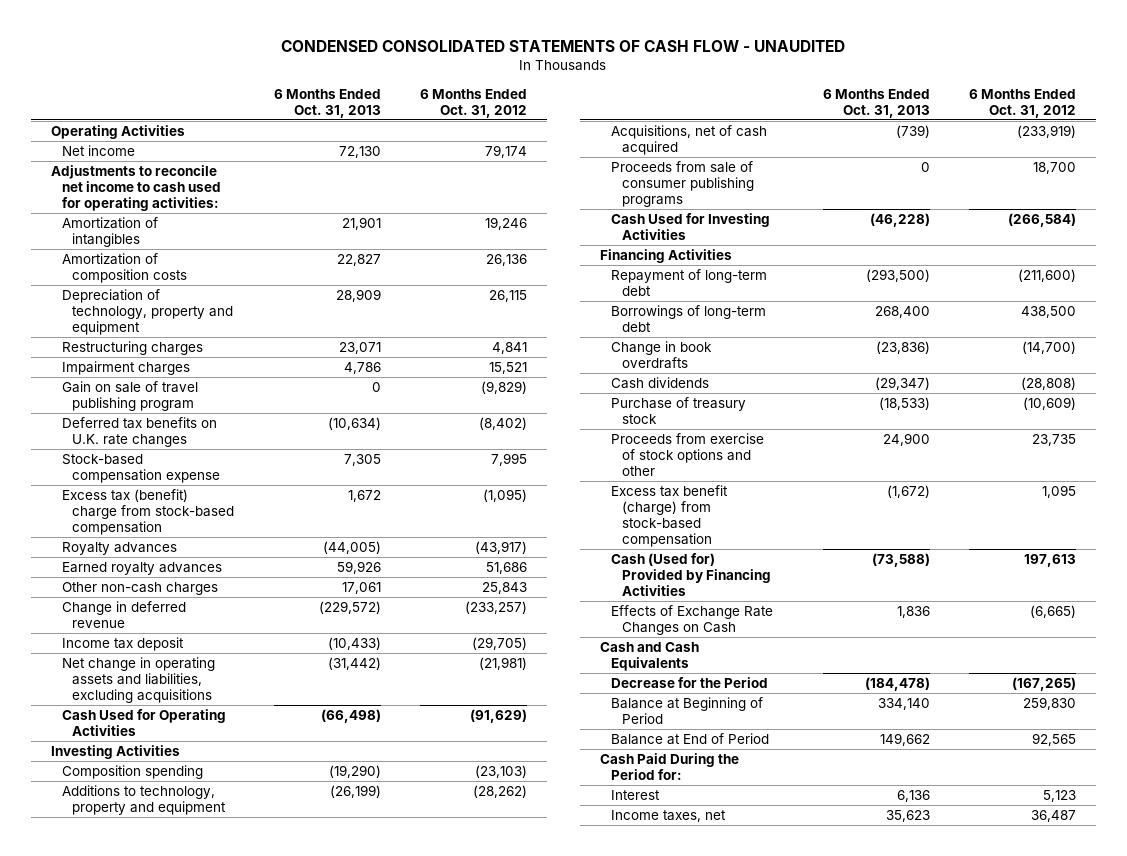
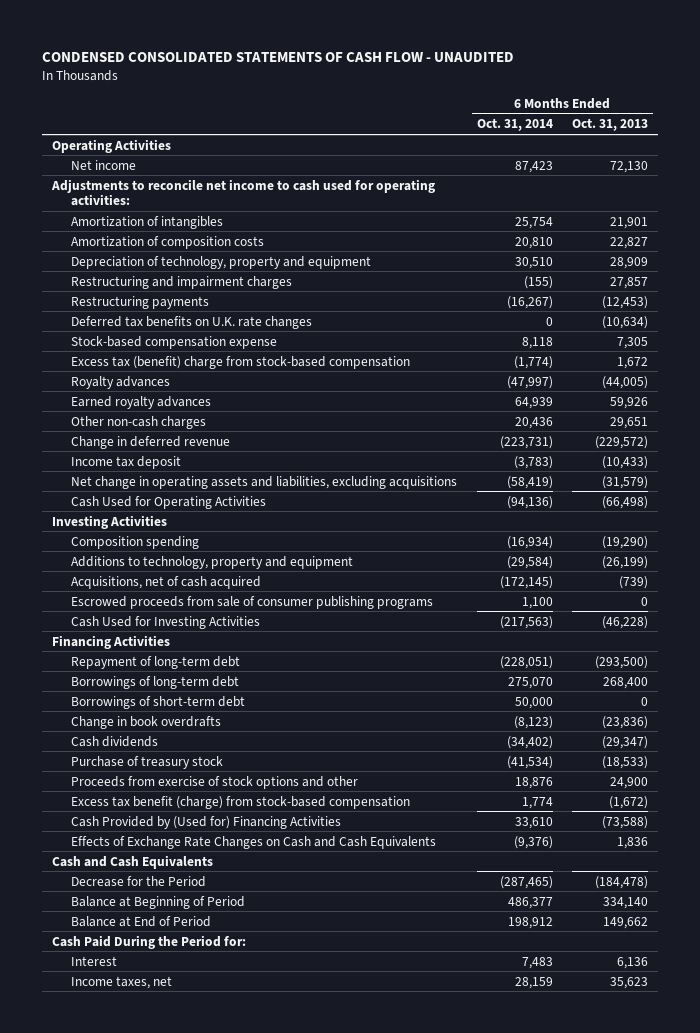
- | 6 Months Ended Oct. 31, 2013 | 6 Months Ended Oct. 31, 2012
+ | 6 Months Ended Oct. 31, 2014 | 6 Months Ended Oct. 31, 2013
- Restructuring charges | 23,071 | 4,841
- Impairment charges | 4,786 | 15,521
- Gain on sale of travel publishing program | 0 | (9,829)
+ Restructuring and impairment charges | (155) | 27,857
+ Restructuring payments | (16,267) | (12,453)
- Other non-cash charges | 17,061 | 25,843
+ Other non-cash charges | 20,436 | 29,651
- Net change in operating assets and liabilities, excluding acquisitions | (31,442) | (21,981)
+ Net change in operating assets and liabilities, excluding acquisitions | (58,419) | (31,579)
- Proceeds from sale of consumer publishing programs | 0 | 18,700
+ Escrowed proceeds from sale of consumer publishing programs | 1,100 | 0
+ Borrowings of short-term debt | 50,000 | 0
- Cash (Used for) Provided by Financing Activities | (73,588) | 197,613
- Effects of Exchange Rate Changes on Cash | 1,836 | (6,665)
+ Cash Provided by (Used for) Financing Activities | 33,610 | (73,588)
+ Effects of Exchange Rate Changes on Cash and Cash Equivalents | (9,376) | 1,836

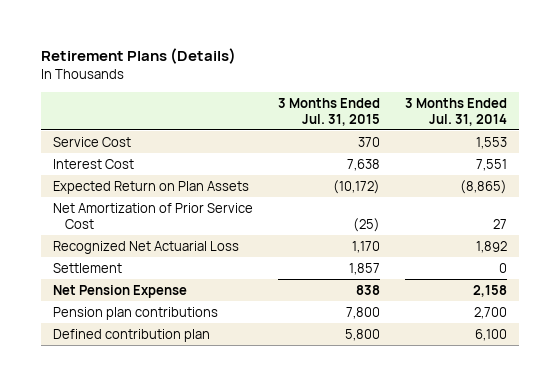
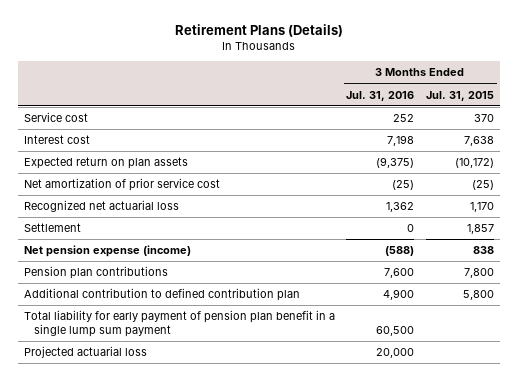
- | 3 Months Ended Jul. 31, 2015 | 3 Months Ended Jul. 31, 2014
+ | 3 Months Ended Jul. 31, 2016 | 3 Months Ended Jul. 31, 2015
- Service Cost | 370 | 1,553
- Interest Cost | 7,638 | 7,551
- Expected Return on Plan Assets | (10,172) | (8,865)
- Net Amortization of Prior Service Cost | (25) | 27
- Recognized Net Actuarial Loss | 1,170 | 1,892
+ Service cost | 252 | 370
+ Interest cost | 7,198 | 7,638
+ Expected return on plan assets | (9,375) | (10,172)
+ Net amortization of prior service cost | (25) | (25)
+ Recognized net actuarial loss | 1,362 | 1,170
- Net Pension Expense | 838 | 2,158
+ Net pension expense (income) | (588) | 838
- Defined contribution plan | 5,800 | 6,100
+ Additional contribution to defined contribution plan | 4,900 | 5,800
+ Total liability for early payment of pension plan benefit in a single lump sum payment | 60,500 |
+ Projected actuarial loss | 20,000 |

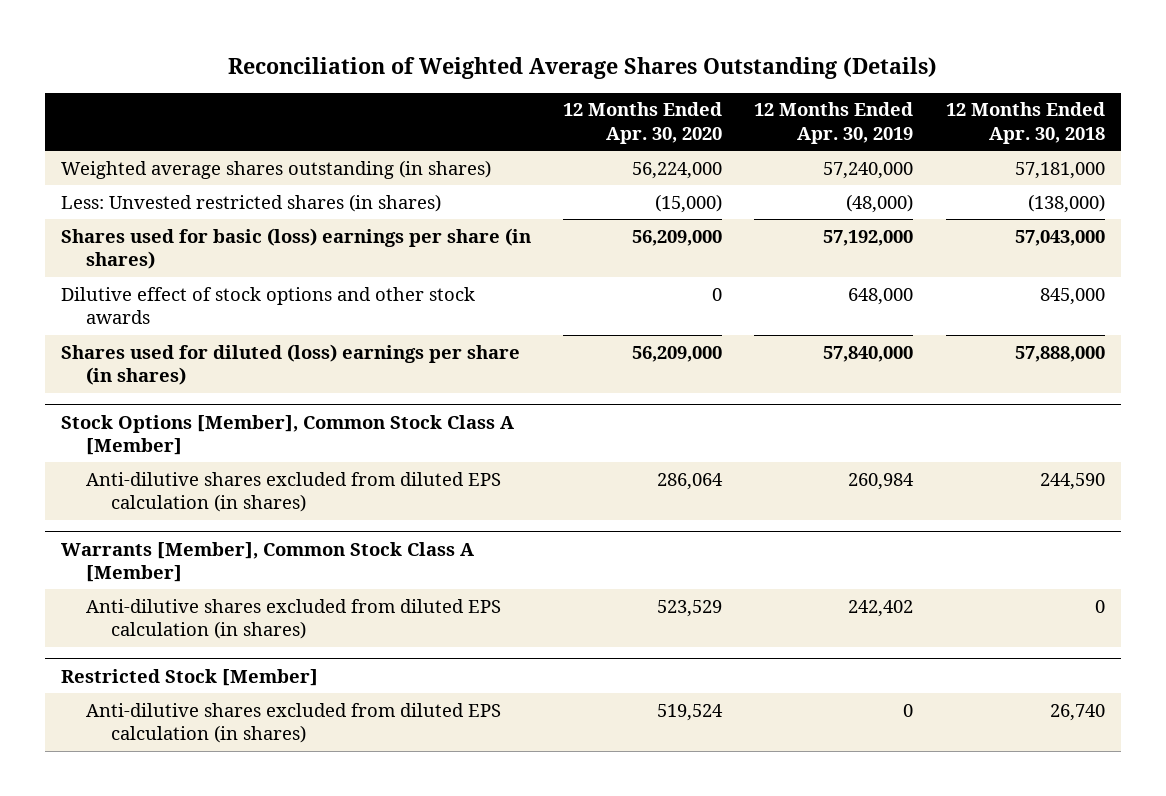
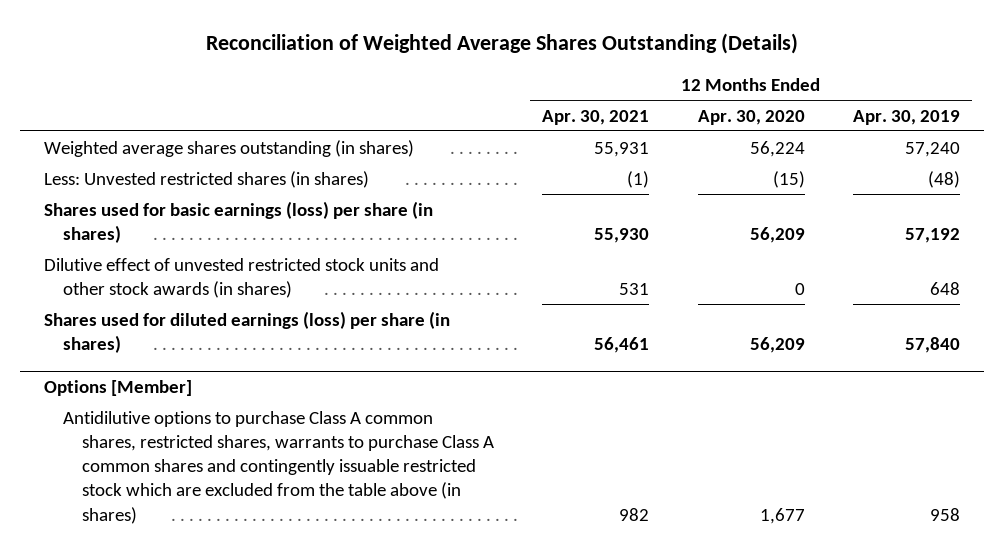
- | 12 Months Ended Apr. 30, 2020 | 12 Months Ended Apr. 30, 2019 | 12 Months Ended Apr. 30, 2018
+ | 12 Months Ended Apr. 30, 2021 | 12 Months Ended Apr. 30, 2020 | 12 Months Ended Apr. 30, 2019
- Weighted average shares outstanding (in shares) | 56,224,000 | 57,240,000 | 57,181,000
- Less: Unvested restricted shares (in shares) | (15,000) | (48,000) | (138,000)
- Shares used for basic (loss) earnings per share (in shares) | 56,209,000 | 57,192,000 | 57,043,000
- Dilutive effect of stock options and other stock awards | 0 | 648,000 | 845,000
- Shares used for diluted (loss) earnings per share (in shares) | 56,209,000 | 57,840,000 | 57,888,000
- Stock Options [Member], Common Stock Class A [Member]
- Anti-dilutive shares excluded from diluted EPS calculation (in shares) | 286,064 | 260,984 | 244,590
- Warrants [Member], Common Stock Class A [Member]
- Anti-dilutive shares excluded from diluted EPS calculation (in shares) | 523,529 | 242,402 | 0
- Restricted Stock [Member]
- Anti-dilutive shares excluded from diluted EPS calculation (in shares) | 519,524 | 0 | 26,740
+ Weighted average shares outstanding (in shares) | 55,931 | 56,224 | 57,240
+ Less: Unvested restricted shares (in shares) | (1) | (15) | (48)
+ Shares used for basic earnings (loss) per share (in shares) | 55,930 | 56,209 | 57,192
+ Dilutive effect of unvested restricted stock units and other stock awards (in shares) | 531 | 0 | 648
+ Shares used for diluted earnings (loss) per share (in shares) | 56,461 | 56,209 | 57,840
+ Options [Member]
+ Antidilutive options to purchase Class A common shares, restricted shares, warrants to purchase Class A common shares and contingently issuable restricted stock which are excluded from the table above (in shares) | 982 | 1,677 | 958

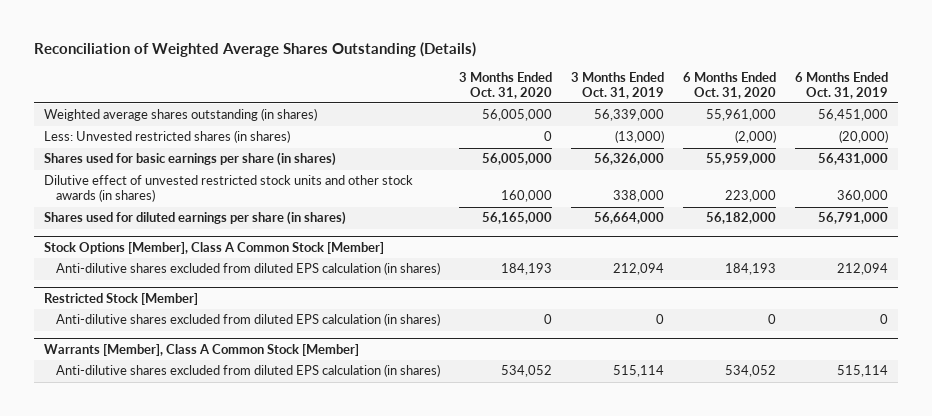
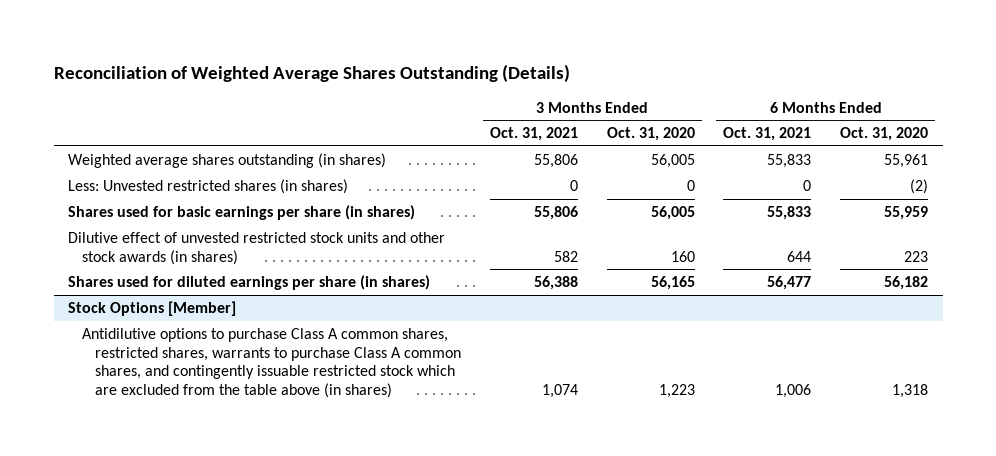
- | 3 Months Ended Oct. 31, 2020 | 3 Months Ended Oct. 31, 2019 | 6 Months Ended Oct. 31, 2020 | 6 Months Ended Oct. 31, 2019
+ | 3 Months Ended Oct. 31, 2021 | 3 Months Ended Oct. 31, 2020 | 6 Months Ended Oct. 31, 2021 | 6 Months Ended Oct. 31, 2020
- Weighted average shares outstanding (in shares) | 56,005,000 | 56,339,000 | 55,961,000 | 56,451,000
- Less: Unvested restricted shares (in shares) | 0 | (13,000) | (2,000) | (20,000)
- Shares used for basic earnings per share (in shares) | 56,005,000 | 56,326,000 | 55,959,000 | 56,431,000
- Dilutive effect of unvested restricted stock units and other stock awards (in shares) | 160,000 | 338,000 | 223,000 | 360,000
- Shares used for diluted earnings per share (in shares) | 56,165,000 | 56,664,000 | 56,182,000 | 56,791,000
- Stock Options [Member], Class A Common Stock [Member]
- Anti-dilutive shares excluded from diluted EPS calculation (in shares) | 184,193 | 212,094 | 184,193 | 212,094
- Restricted Stock [Member]
- Anti-dilutive shares excluded from diluted EPS calculation (in shares) | 0 | 0 | 0 | 0
- Warrants [Member], Class A Common Stock [Member]
- Anti-dilutive shares excluded from diluted EPS calculation (in shares) | 534,052 | 515,114 | 534,052 | 515,114
+ Weighted average shares outstanding (in shares) | 55,806 | 56,005 | 55,833 | 55,961
+ Less: Unvested restricted shares (in shares) | 0 | 0 | 0 | (2)
+ Shares used for basic earnings per share (in shares) | 55,806 | 56,005 | 55,833 | 55,959
+ Dilutive effect of unvested restricted stock units and other stock awards (in shares) | 582 | 160 | 644 | 223
+ Shares used for diluted earnings per share (in shares) | 56,388 | 56,165 | 56,477 | 56,182
+ Stock Options [Member]
+ Antidilutive options to purchase Class A common shares, restricted shares, warrants to purchase Class A common shares, and contingently issuable restricted stock which are excluded from the table above (in shares) | 1,074 | 1,223 | 1,006 | 1,318

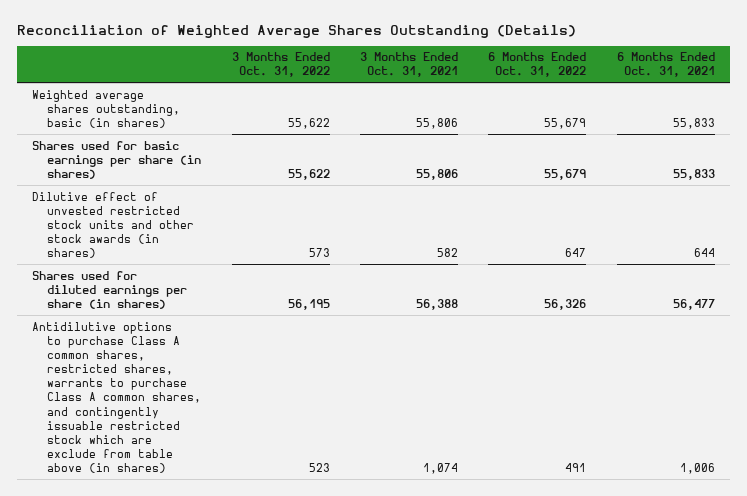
- | 3 Months Ended Oct. 31, 2021 | 3 Months Ended Oct. 31, 2020 | 6 Months Ended Oct. 31, 2021 | 6 Months Ended Oct. 31, 2020
+ | 3 Months Ended Oct. 31, 2022 | 3 Months Ended Oct. 31, 2021 | 6 Months Ended Oct. 31, 2022 | 6 Months Ended Oct. 31, 2021
- Weighted average shares outstanding (in shares) | 55,806 | 56,005 | 55,833 | 55,961
- Less: Unvested restricted shares (in shares) | 0 | 0 | 0 | (2)
+ Weighted average shares outstanding, basic (in shares) | 55,622 | 55,806 | 55,679 | 55,833
- Stock Options [Member]
- Antidilutive options to purchase Class A common shares, restricted shares, warrants to purchase Class A common shares, and contingently issuable restricted stock which are excluded from the table above (in shares) | 1,074 | 1,223 | 1,006 | 1,318
+ Antidilutive options to purchase Class A common shares, restricted shares, warrants to purchase Class A common shares, and contingently issuable restricted stock which are exclude from table above (in shares) | 523 | 1,074 | 491 | 1,006

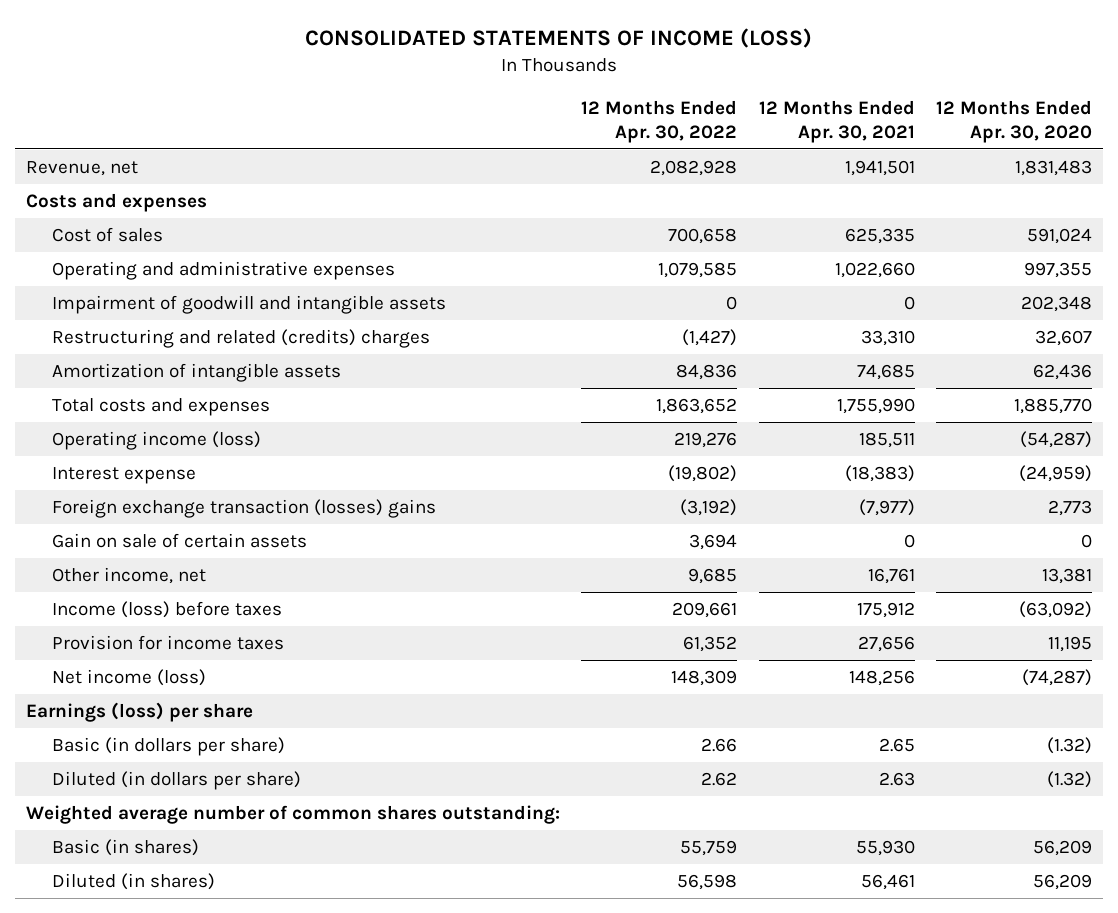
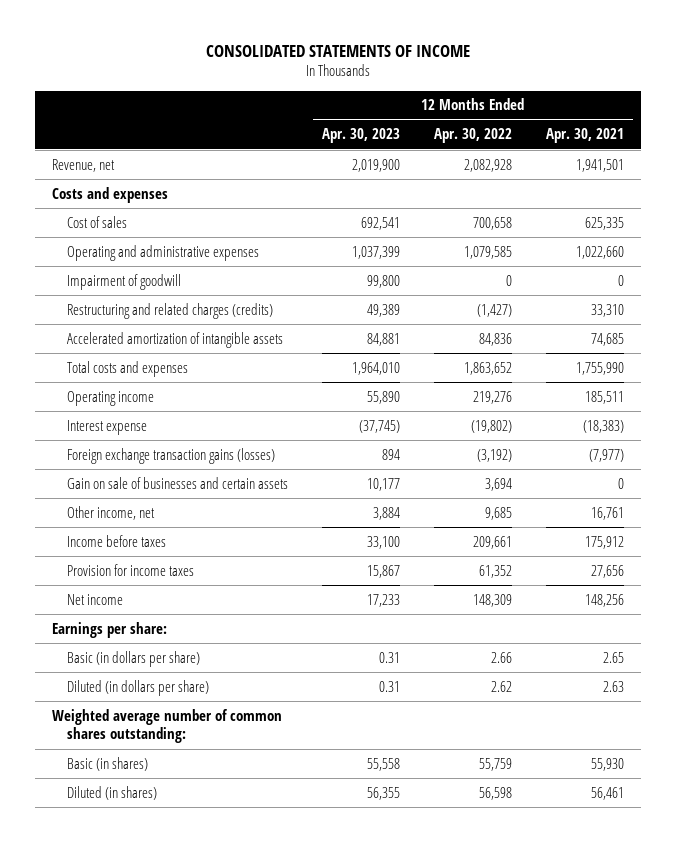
- CONSOLIDATED STATEMENTS OF INCOME (LOSS)
+ CONSOLIDATED STATEMENTS OF INCOME
- | 12 Months Ended Apr. 30, 2022 | 12 Months Ended Apr. 30, 2021 | 12 Months Ended Apr. 30, 2020
+ | 12 Months Ended Apr. 30, 2023 | 12 Months Ended Apr. 30, 2022 | 12 Months Ended Apr. 30, 2021
- Impairment of goodwill and intangible assets | 0 | 0 | 202,348
- Restructuring and related (credits) charges | (1,427) | 33,310 | 32,607
- Amortization of intangible assets | 84,836 | 74,685 | 62,436
+ Impairment of goodwill | 99,800 | 0 | 0
+ Restructuring and related charges (credits) | 49,389 | (1,427) | 33,310
+ Accelerated amortization of intangible assets | 84,881 | 84,836 | 74,685
- Operating income (loss) | 219,276 | 185,511 | (54,287)
+ Operating income | 55,890 | 219,276 | 185,511
- Foreign exchange transaction (losses) gains | (3,192) | (7,977) | 2,773
- Gain on sale of certain assets | 3,694 | 0 | 0
+ Foreign exchange transaction gains (losses) | 894 | (3,192) | (7,977)
+ Gain on sale of businesses and certain assets | 10,177 | 3,694 | 0
- Income (loss) before taxes | 209,661 | 175,912 | (63,092)
+ Income before taxes | 33,100 | 209,661 | 175,912
- Net income (loss) | 148,309 | 148,256 | (74,287)
- Earnings (loss) per share
+ Net income | 17,233 | 148,309 | 148,256
+ Earnings per share:

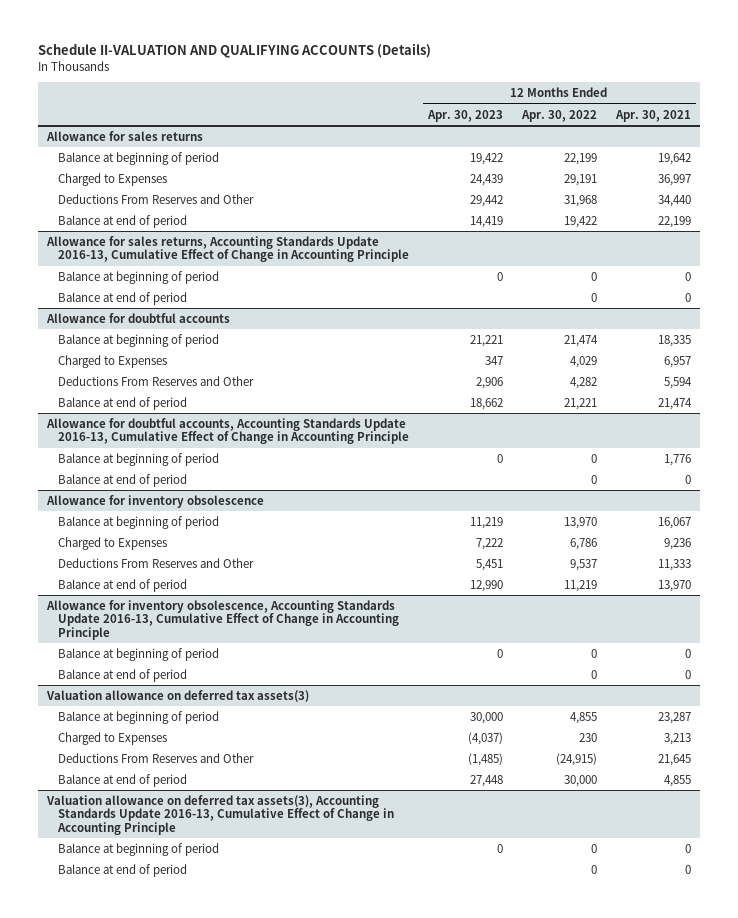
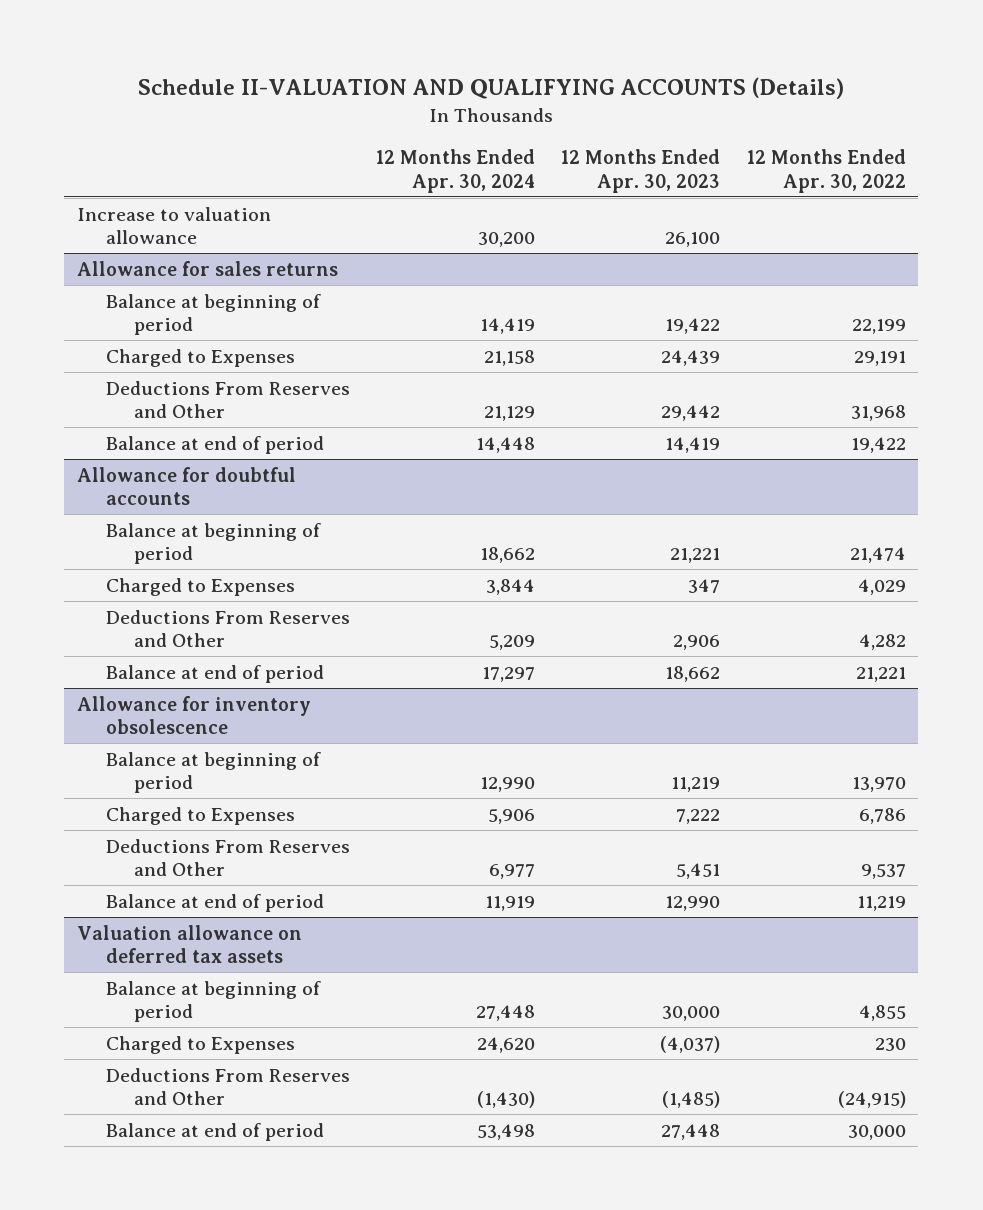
- | 12 Months Ended Apr. 30, 2023 | 12 Months Ended Apr. 30, 2022 | 12 Months Ended Apr. 30, 2021
+ | 12 Months Ended Apr. 30, 2024 | 12 Months Ended Apr. 30, 2023 | 12 Months Ended Apr. 30, 2022
+ Increase to valuation allowance | 30,200 | 26,100 |
- Allowance for sales returns, Accounting Standards Update 2016-13, Cumulative Effect of Change in Accounting Principle
- Balance at beginning of period | 0 | 0 | 0
- Balance at end of period | | 0 | 0
- Allowance for doubtful accounts, Accounting Standards Update 2016-13, Cumulative Effect of Change in Accounting Principle
- Balance at beginning of period | 0 | 0 | 1,776
- Balance at end of period | | 0 | 0
- Allowance for inventory obsolescence, Accounting Standards Update 2016-13, Cumulative Effect of Change in Accounting Principle
- Balance at beginning of period | 0 | 0 | 0
- Balance at end of period | | 0 | 0
- Valuation allowance on deferred tax assets(3)
+ Valuation allowance on deferred tax assets
- Valuation allowance on deferred tax assets(3), Accounting Standards Update 2016-13, Cumulative Effect of Change in Accounting Principle
- Balance at beginning of period | 0 | 0 | 0
- Balance at end of period | | 0 | 0

